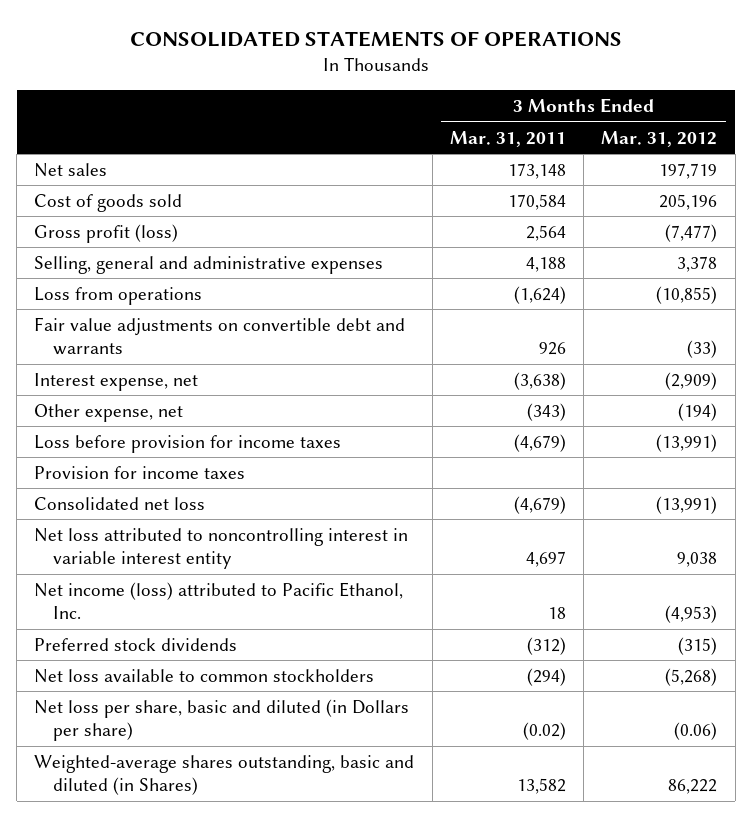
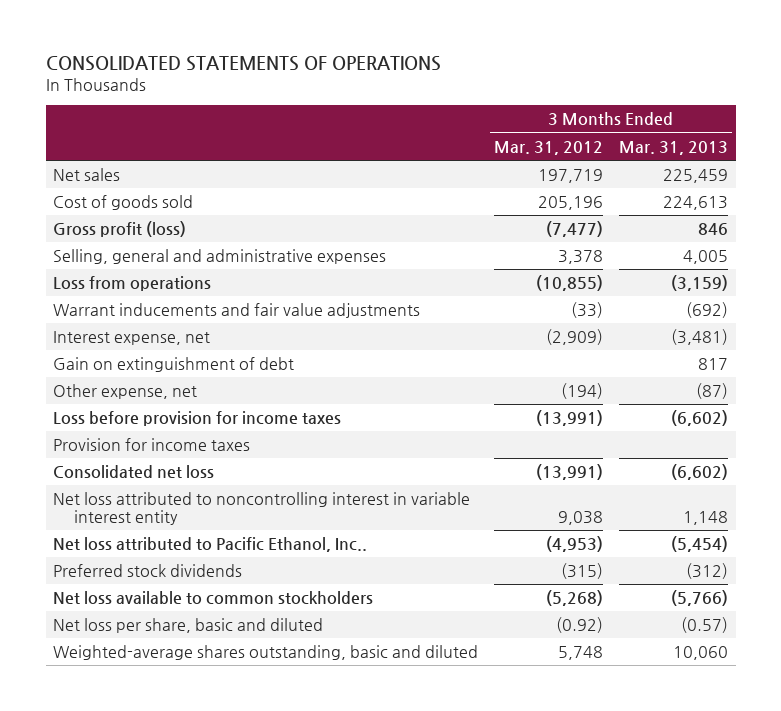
- | 3 Months Ended Mar. 31, 2011 | 3 Months Ended Mar. 31, 2012
+ | 3 Months Ended Mar. 31, 2012 | 3 Months Ended Mar. 31, 2013
- Fair value adjustments on convertible debt and warrants | 926 | (33)
+ Warrant inducements and fair value adjustments | (33) | (692)
+ Gain on extinguishment of debt | | 817
- Net income (loss) attributed to Pacific Ethanol, Inc. | 18 | (4,953)
+ Net loss attributed to Pacific Ethanol, Inc.. | (4,953) | (5,454)
- Net loss per share, basic and diluted (in Dollars per share) | (0.02) | (0.06)
- Weighted-average shares outstanding, basic and diluted (in Shares) | 13,582 | 86,222
+ Net loss per share, basic and diluted | (0.92) | (0.57)
+ Weighted-average shares outstanding, basic and diluted | 5,748 | 10,060

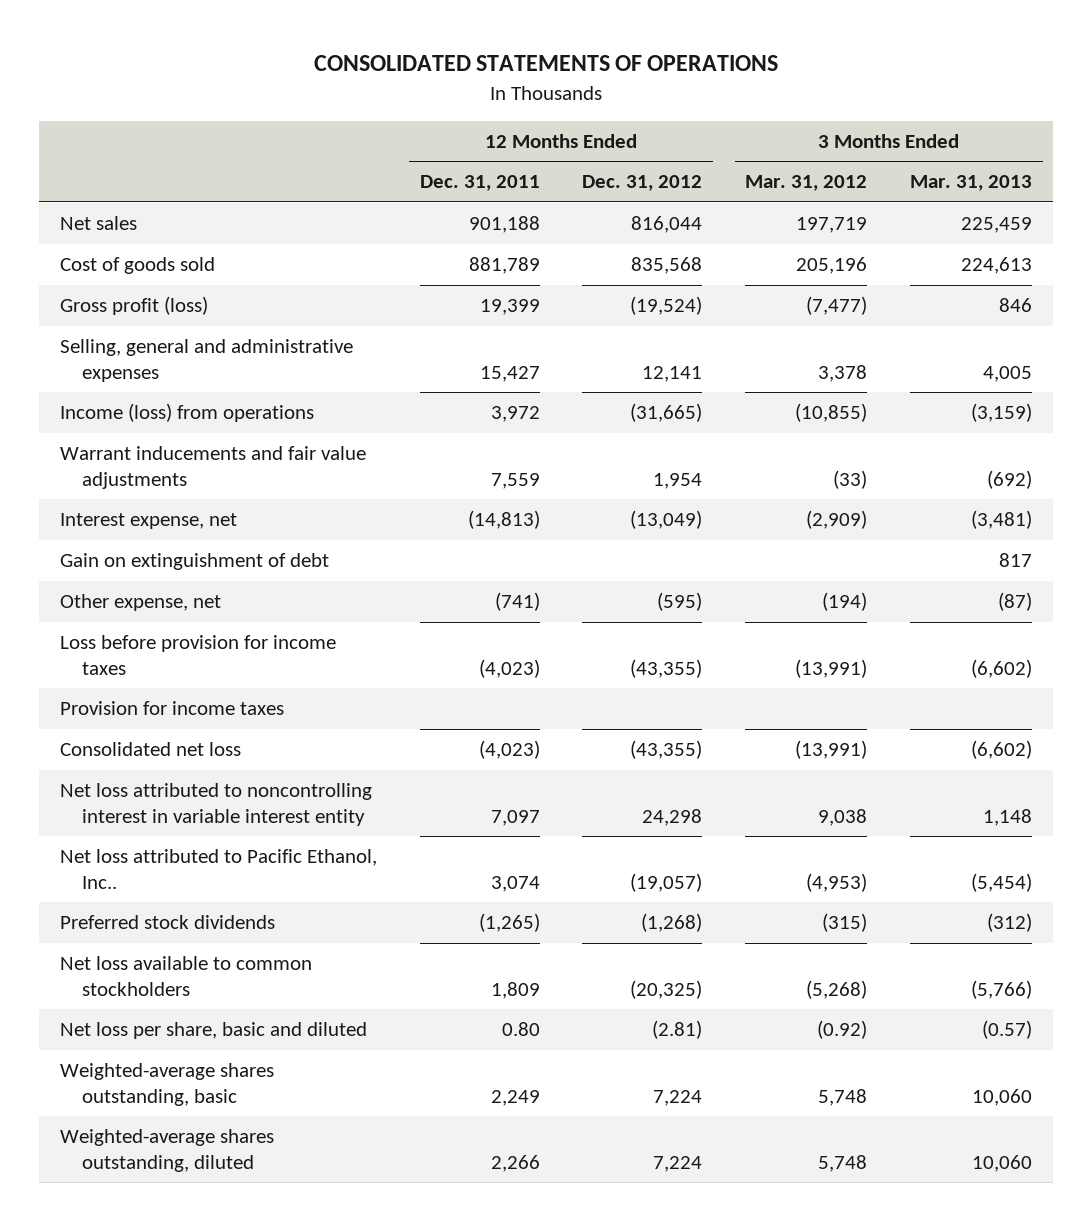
- | 3 Months Ended Mar. 31, 2012 | 3 Months Ended Mar. 31, 2013
+ | 12 Months Ended Dec. 31, 2011 | 12 Months Ended Dec. 31, 2012 | 3 Months Ended Mar. 31, 2012 | 3 Months Ended Mar. 31, 2013
- Loss from operations | (10,855) | (3,159)
+ Income (loss) from operations | 3,972 | (31,665) | (10,855) | (3,159)
- Weighted-average shares outstanding, basic and diluted | 5,748 | 10,060
+ Weighted-average shares outstanding, basic | 2,249 | 7,224 | 5,748 | 10,060
+ Weighted-average shares outstanding, diluted | 2,266 | 7,224 | 5,748 | 10,060

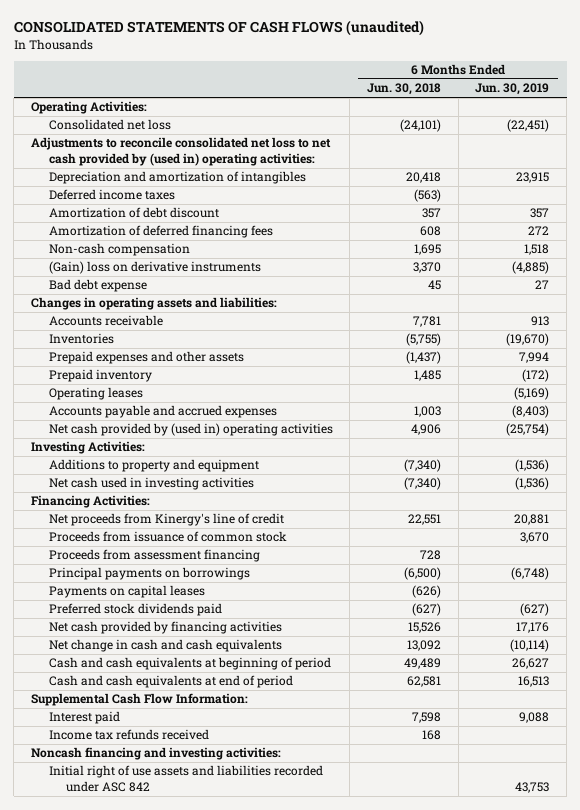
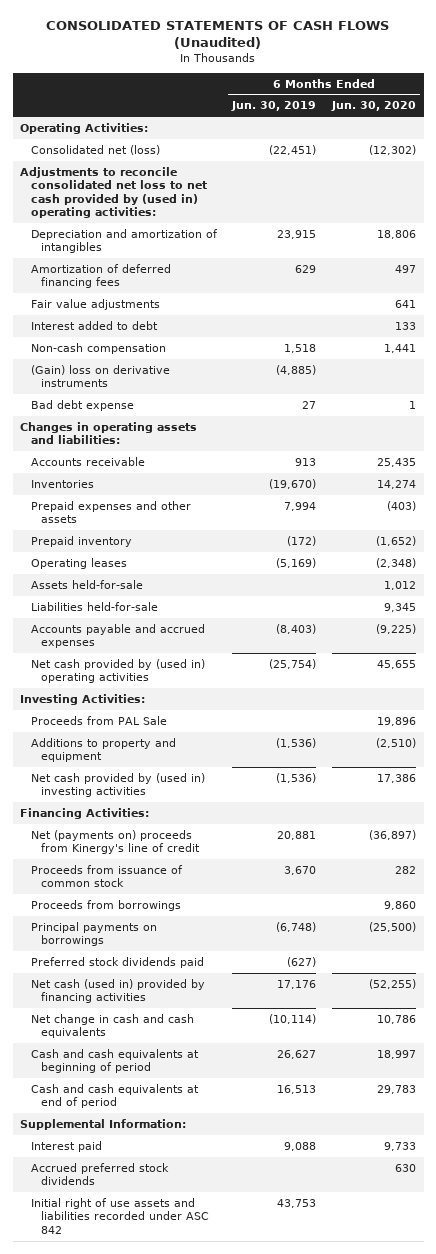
- CONSOLIDATED STATEMENTS OF CASH FLOWS (unaudited)
+ CONSOLIDATED STATEMENTS OF CASH FLOWS (Unaudited)
- | 6 Months Ended Jun. 30, 2018 | 6 Months Ended Jun. 30, 2019
+ | 6 Months Ended Jun. 30, 2019 | 6 Months Ended Jun. 30, 2020
- Consolidated net loss | (24,101) | (22,451)
+ Consolidated net (loss) | (22,451) | (12,302)
- Deferred income taxes | (563) |
- Amortization of debt discount | 357 | 357
- Amortization of deferred financing fees | 608 | 272
+ Amortization of deferred financing fees | 629 | 497
+ Fair value adjustments | | 641
+ Interest added to debt | | 133
+ Assets held-for-sale | | 1,012
+ Liabilities held-for-sale | | 9,345
+ Proceeds from PAL Sale | | 19,896
- Net cash used in investing activities | (7,340) | (1,536)
+ Net cash provided by (used in) investing activities | (1,536) | 17,386
- Net proceeds from Kinergy's line of credit | 22,551 | 20,881
+ Net (payments on) proceeds from Kinergy's line of credit | 20,881 | (36,897)
- Proceeds from assessment financing | 728 |
+ Proceeds from borrowings | | 9,860
- Payments on capital leases | (626) |
- Net cash provided by financing activities | 15,526 | 17,176
+ Net cash (used in) provided by financing activities | 17,176 | (52,255)
- Supplemental Cash Flow Information:
+ Supplemental Information:
- Income tax refunds received | 168 |
- Noncash financing and investing activities:
+ Accrued preferred stock dividends | | 630

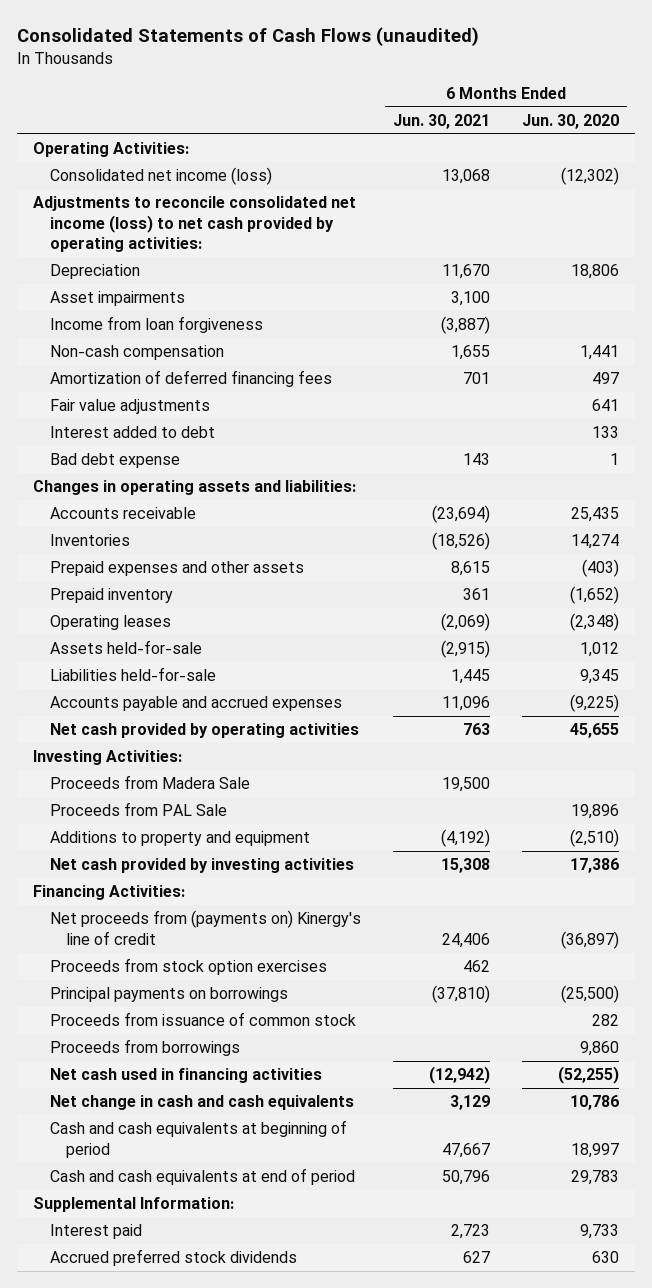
- CONSOLIDATED STATEMENTS OF CASH FLOWS (Unaudited)
+ Consolidated Statements of Cash Flows (unaudited)
- | 6 Months Ended Jun. 30, 2019 | 6 Months Ended Jun. 30, 2020
+ | 6 Months Ended Jun. 30, 2021 | 6 Months Ended Jun. 30, 2020
- Consolidated net (loss) | (22,451) | (12,302)
- Adjustments to reconcile consolidated net loss to net cash provided by (used in) operating activities:
- Depreciation and amortization of intangibles | 23,915 | 18,806
+ Consolidated net income (loss) | 13,068 | (12,302)
+ Adjustments to reconcile consolidated net income (loss) to net cash provided by operating activities:
+ Depreciation | 11,670 | 18,806
+ Asset impairments | 3,100 |
+ Income from loan forgiveness | (3,887) |
moved up: Non-cash compensation | 1,655 | 1,441
- (Gain) loss on derivative instruments | (4,885) |
- Net cash provided by (used in) operating activities | (25,754) | 45,655
+ Net cash provided by operating activities | 763 | 45,655
+ Proceeds from Madera Sale | 19,500 |
- Net cash provided by (used in) investing activities | (1,536) | 17,386
+ Net cash provided by investing activities | 15,308 | 17,386
- Net (payments on) proceeds from Kinergy's line of credit | 20,881 | (36,897)
+ Net proceeds from (payments on) Kinergy's line of credit | 24,406 | (36,897)
+ Proceeds from stock option exercises | 462 |
moved up: Principal payments on borrowings | (37,810) | (25,500)
- Preferred stock dividends paid | (627) |
- Net cash (used in) provided by financing activities | 17,176 | (52,255)
+ Net cash used in financing activities | (12,942) | (52,255)
- Initial right of use assets and liabilities recorded under ASC 842 | 43,753 |

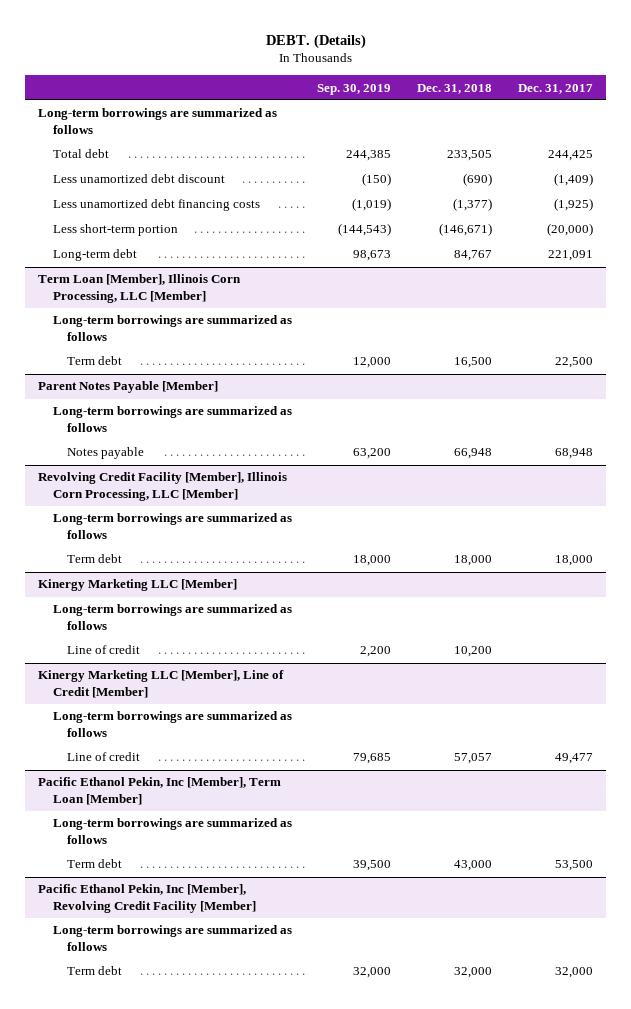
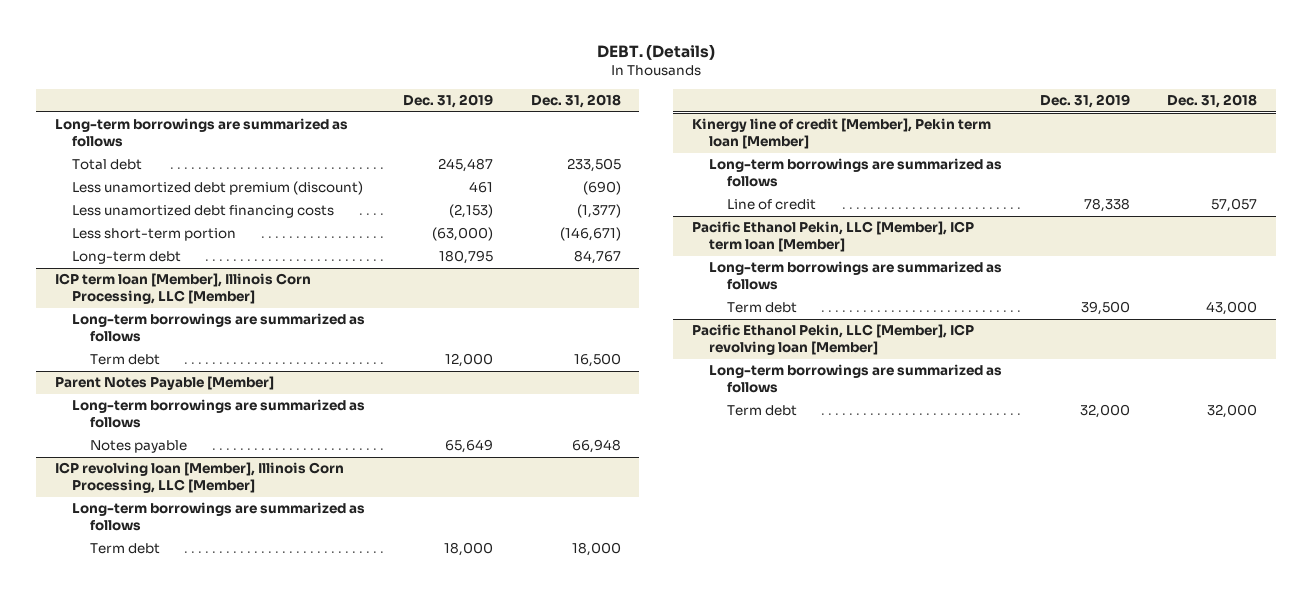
- | Sep. 30, 2019 | Dec. 31, 2018 | Dec. 31, 2017
+ | Dec. 31, 2019 | Dec. 31, 2018
- Less unamortized debt discount | (150) | (690) | (1,409)
+ Less unamortized debt premium (discount) | 461 | (690)
- Term Loan [Member], Illinois Corn Processing, LLC [Member]
+ ICP term loan [Member], Illinois Corn Processing, LLC [Member]
- Revolving Credit Facility [Member], Illinois Corn Processing, LLC [Member]
+ ICP revolving loan [Member], Illinois Corn Processing, LLC [Member]
- Kinergy Marketing LLC [Member]
- Long-term borrowings are summarized as follows
- Line of credit | 2,200 | 10,200 |
- Kinergy Marketing LLC [Member], Line of Credit [Member]
+ Kinergy line of credit [Member], Pekin term loan [Member]
- Pacific Ethanol Pekin, Inc [Member], Term Loan [Member]
+ Pacific Ethanol Pekin, LLC [Member], ICP term loan [Member]
- Pacific Ethanol Pekin, Inc [Member], Revolving Credit Facility [Member]
+ Pacific Ethanol Pekin, LLC [Member], ICP revolving loan [Member]

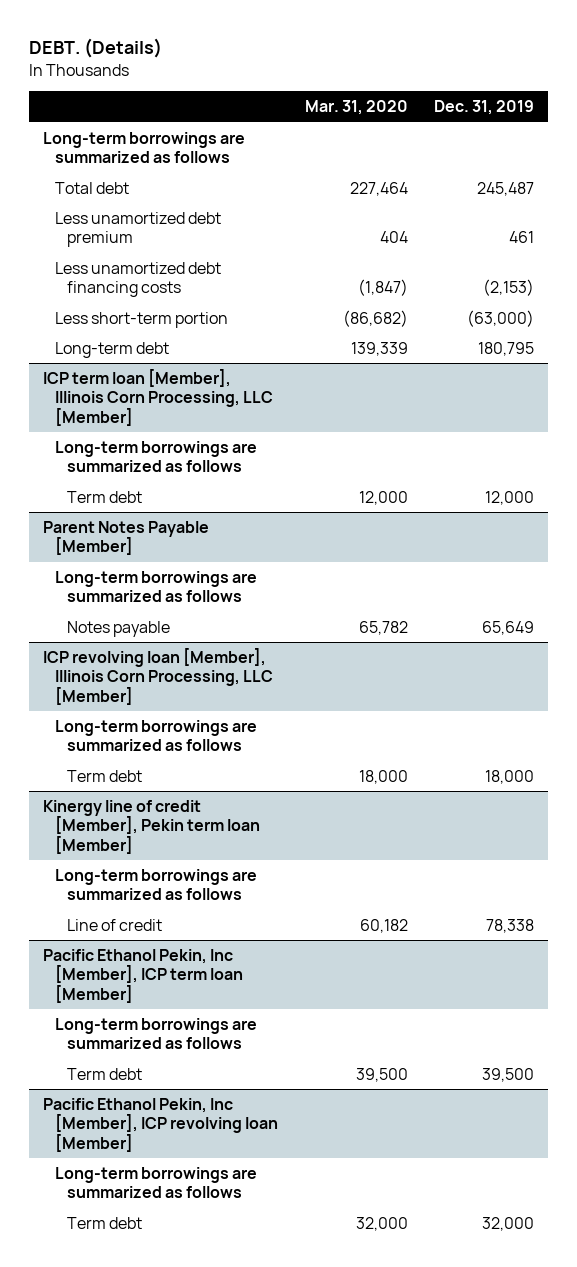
- | Dec. 31, 2019 | Dec. 31, 2018
+ | Mar. 31, 2020 | Dec. 31, 2019
- Less unamortized debt premium (discount) | 461 | (690)
+ Less unamortized debt premium | 404 | 461
- Pacific Ethanol Pekin, LLC [Member], ICP term loan [Member]
+ Pacific Ethanol Pekin, Inc [Member], ICP term loan [Member]
- Pacific Ethanol Pekin, LLC [Member], ICP revolving loan [Member]
+ Pacific Ethanol Pekin, Inc [Member], ICP revolving loan [Member]

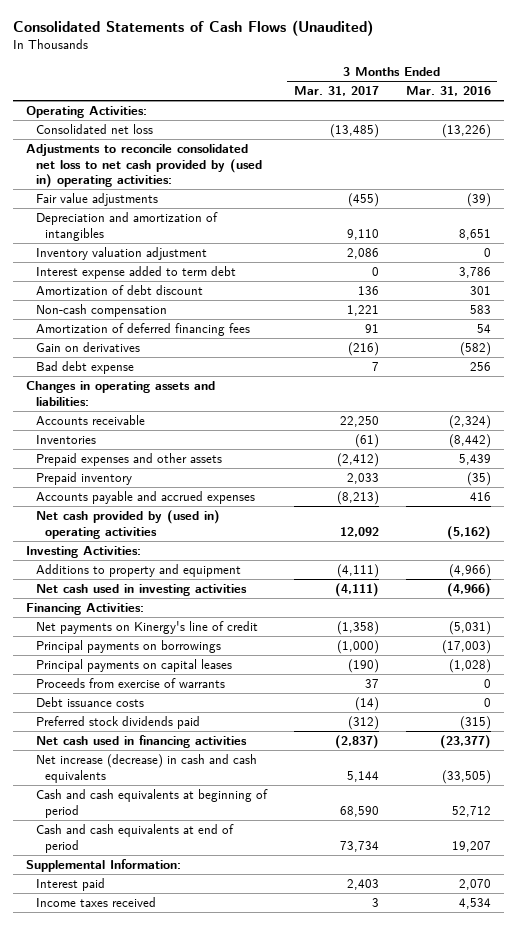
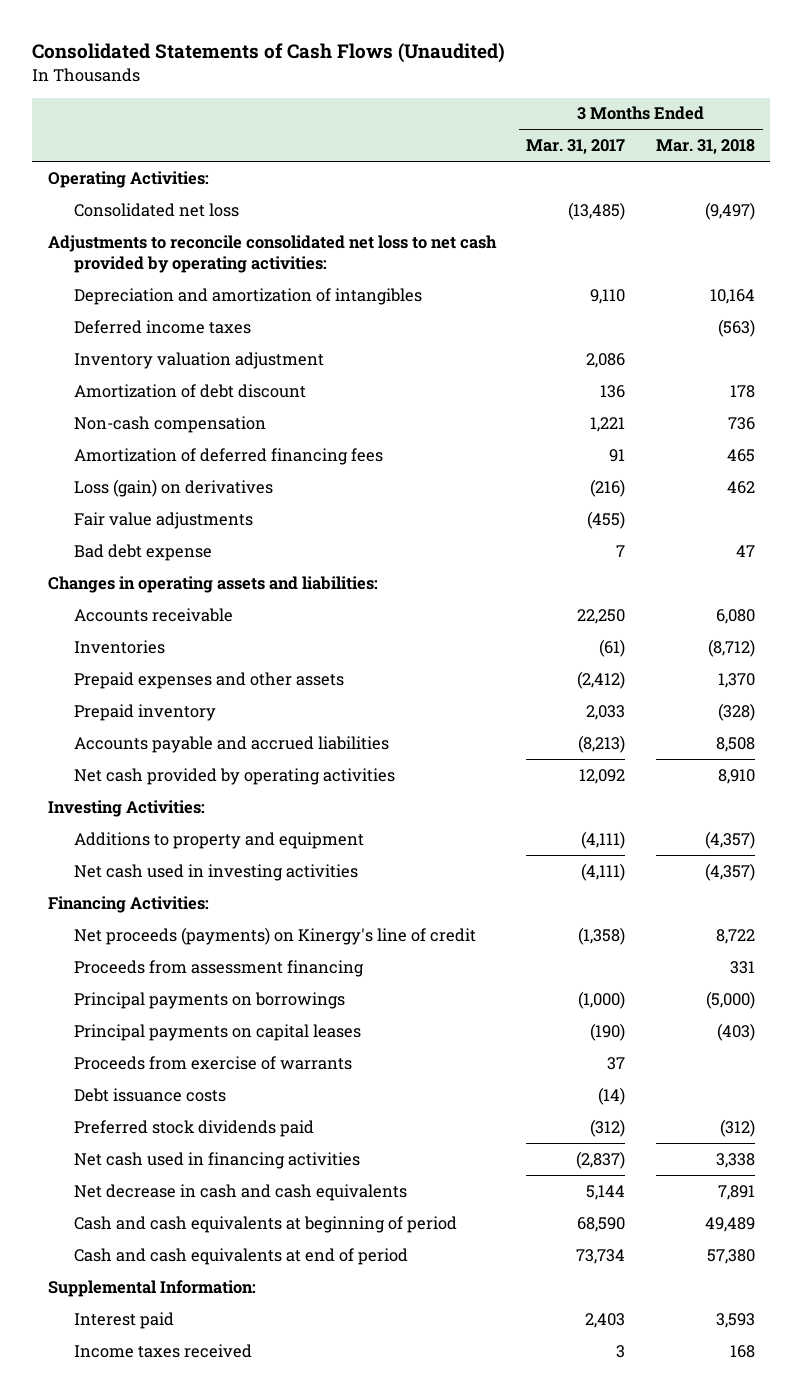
- | 3 Months Ended Mar. 31, 2017 | 3 Months Ended Mar. 31, 2016
+ | 3 Months Ended Mar. 31, 2017 | 3 Months Ended Mar. 31, 2018
- Adjustments to reconcile consolidated net loss to net cash provided by (used in) operating activities:
+ Adjustments to reconcile consolidated net loss to net cash provided by operating activities:
+ Deferred income taxes | | (563)
- Interest expense added to term debt | 0 | 3,786
- Gain on derivatives | (216) | (582)
+ Loss (gain) on derivatives | (216) | 462
moved down: Fair value adjustments | (455) |
- Accounts payable and accrued expenses | (8,213) | 416
- Net cash provided by (used in) operating activities | 12,092 | (5,162)
+ Accounts payable and accrued liabilities | (8,213) | 8,508
+ Net cash provided by operating activities | 12,092 | 8,910
- Net payments on Kinergy's line of credit | (1,358) | (5,031)
+ Net proceeds (payments) on Kinergy's line of credit | (1,358) | 8,722
+ Proceeds from assessment financing | | 331
- Net increase (decrease) in cash and cash equivalents | 5,144 | (33,505)
+ Net decrease in cash and cash equivalents | 5,144 | 7,891

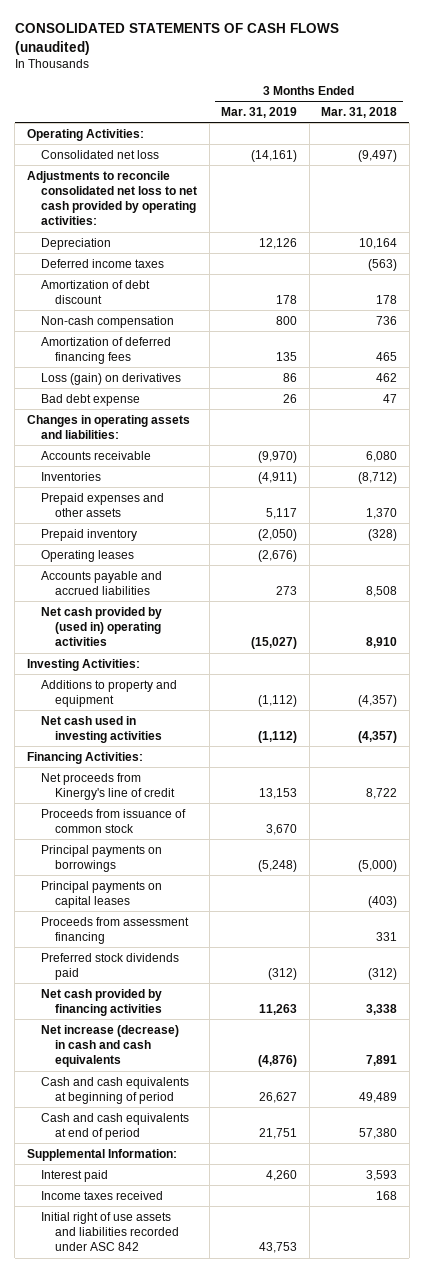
- Consolidated Statements of Cash Flows (Unaudited)
+ CONSOLIDATED STATEMENTS OF CASH FLOWS (unaudited)
- | 3 Months Ended Mar. 31, 2017 | 3 Months Ended Mar. 31, 2018
+ | 3 Months Ended Mar. 31, 2019 | 3 Months Ended Mar. 31, 2018
- Depreciation and amortization of intangibles | 9,110 | 10,164
+ Depreciation | 12,126 | 10,164
- Inventory valuation adjustment | 2,086 |
- Fair value adjustments | (455) |
+ Operating leases | (2,676) |
- Net cash provided by operating activities | 12,092 | 8,910
+ Net cash provided by (used in) operating activities | (15,027) | 8,910
- Net proceeds (payments) on Kinergy's line of credit | (1,358) | 8,722
+ Net proceeds from Kinergy's line of credit | 13,153 | 8,722
+ Proceeds from issuance of common stock | 3,670 |
- Proceeds from exercise of warrants | 37 |
- Debt issuance costs | (14) |
moved down: Proceeds from assessment financing | | 331
- Net cash used in financing activities | (2,837) | 3,338
- Net decrease in cash and cash equivalents | 5,144 | 7,891
+ Net cash provided by financing activities | 11,263 | 3,338
+ Net increase (decrease) in cash and cash equivalents | (4,876) | 7,891
+ Initial right of use assets and liabilities recorded under ASC 842 | 43,753 |

